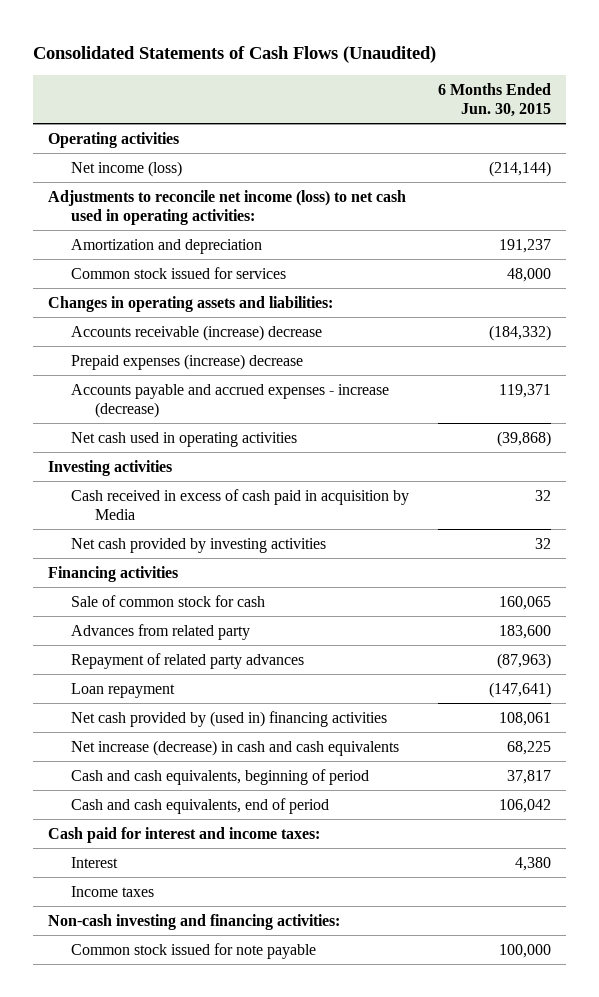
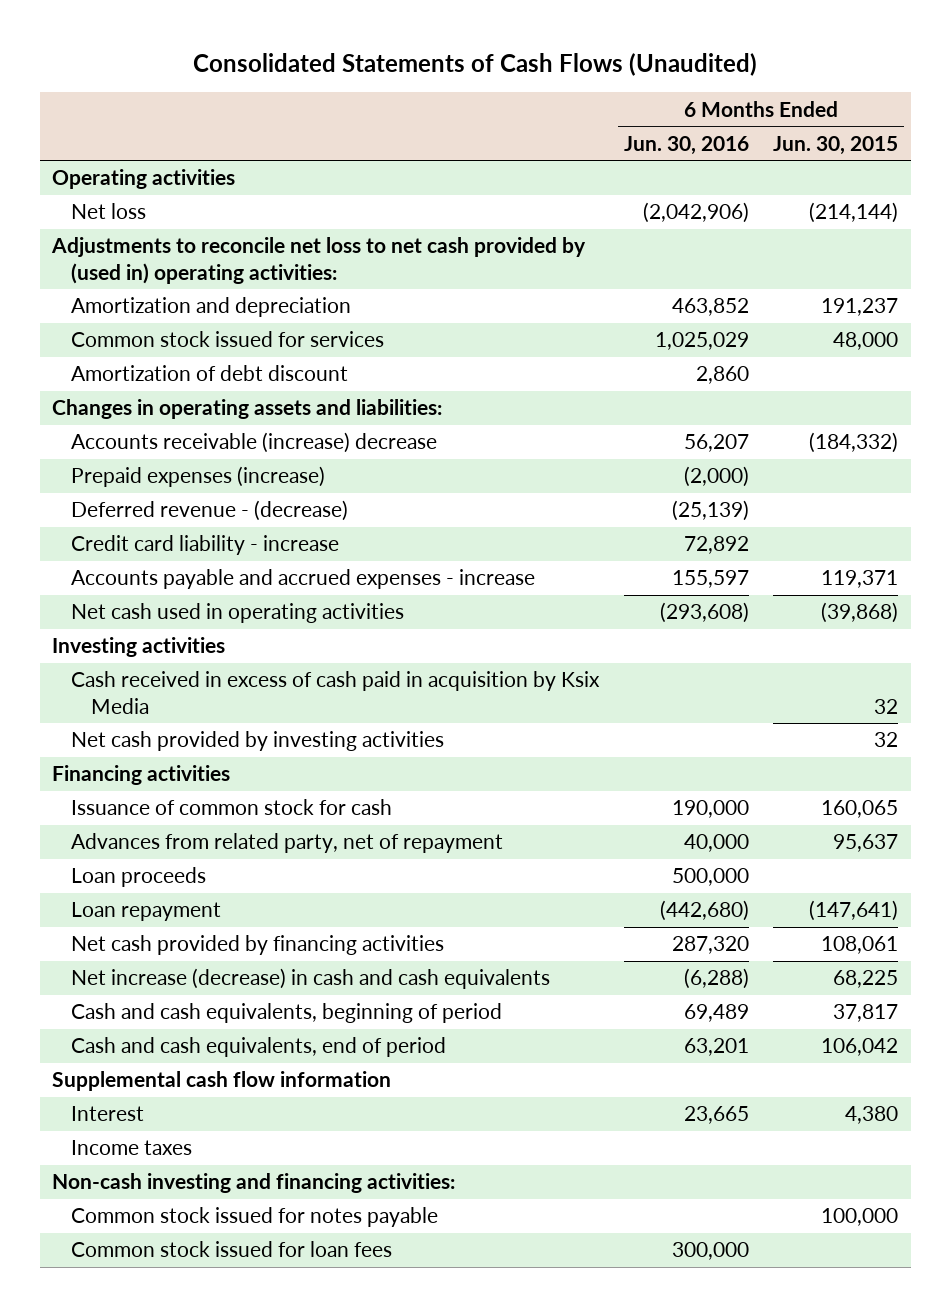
- | 6 Months Ended Jun. 30, 2015
+ | 6 Months Ended Jun. 30, 2016 | 6 Months Ended Jun. 30, 2015
- Net income (loss) | (214,144)
- Adjustments to reconcile net income (loss) to net cash used in operating activities:
+ Net loss | (2,042,906) | (214,144)
+ Adjustments to reconcile net loss to net cash provided by (used in) operating activities:
+ Amortization of debt discount | 2,860 |
- Prepaid expenses (increase) decrease
- Accounts payable and accrued expenses - increase (decrease) | 119,371
+ Prepaid expenses (increase) | (2,000) |
+ Deferred revenue - (decrease) | (25,139) |
+ Credit card liability - increase | 72,892 |
+ Accounts payable and accrued expenses - increase | 155,597 | 119,371
- Cash received in excess of cash paid in acquisition by Media | 32
+ Cash received in excess of cash paid in acquisition by Ksix Media | | 32
- Sale of common stock for cash | 160,065
- Advances from related party | 183,600
- Repayment of related party advances | (87,963)
+ Issuance of common stock for cash | 190,000 | 160,065
+ Advances from related party, net of repayment | 40,000 | 95,637
+ Loan proceeds | 500,000 |
- Net cash provided by (used in) financing activities | 108,061
+ Net cash provided by financing activities | 287,320 | 108,061
- Cash paid for interest and income taxes:
+ Supplemental cash flow information
- Common stock issued for note payable | 100,000
+ Common stock issued for notes payable | | 100,000
+ Common stock issued for loan fees | 300,000 |

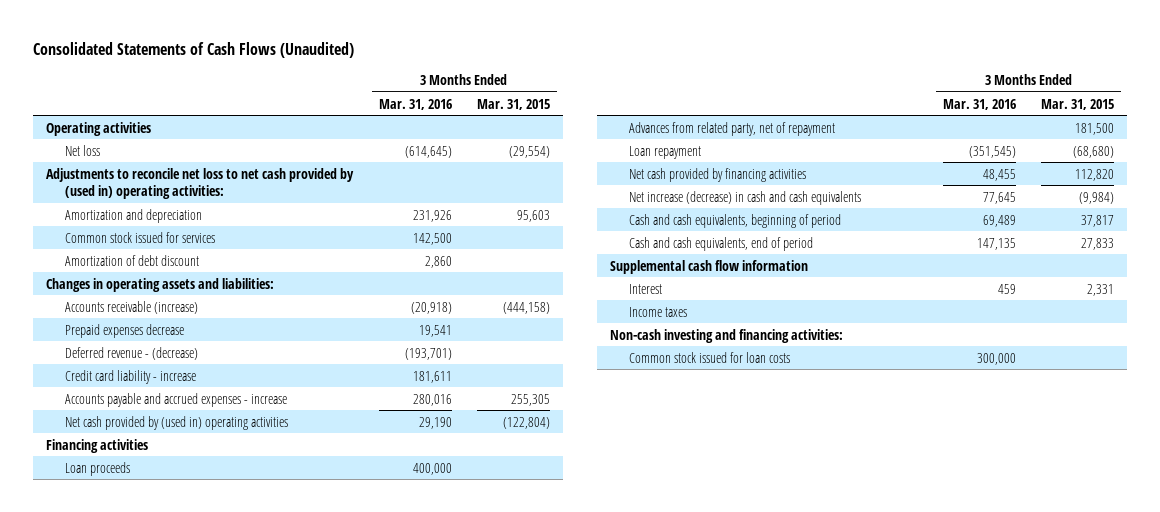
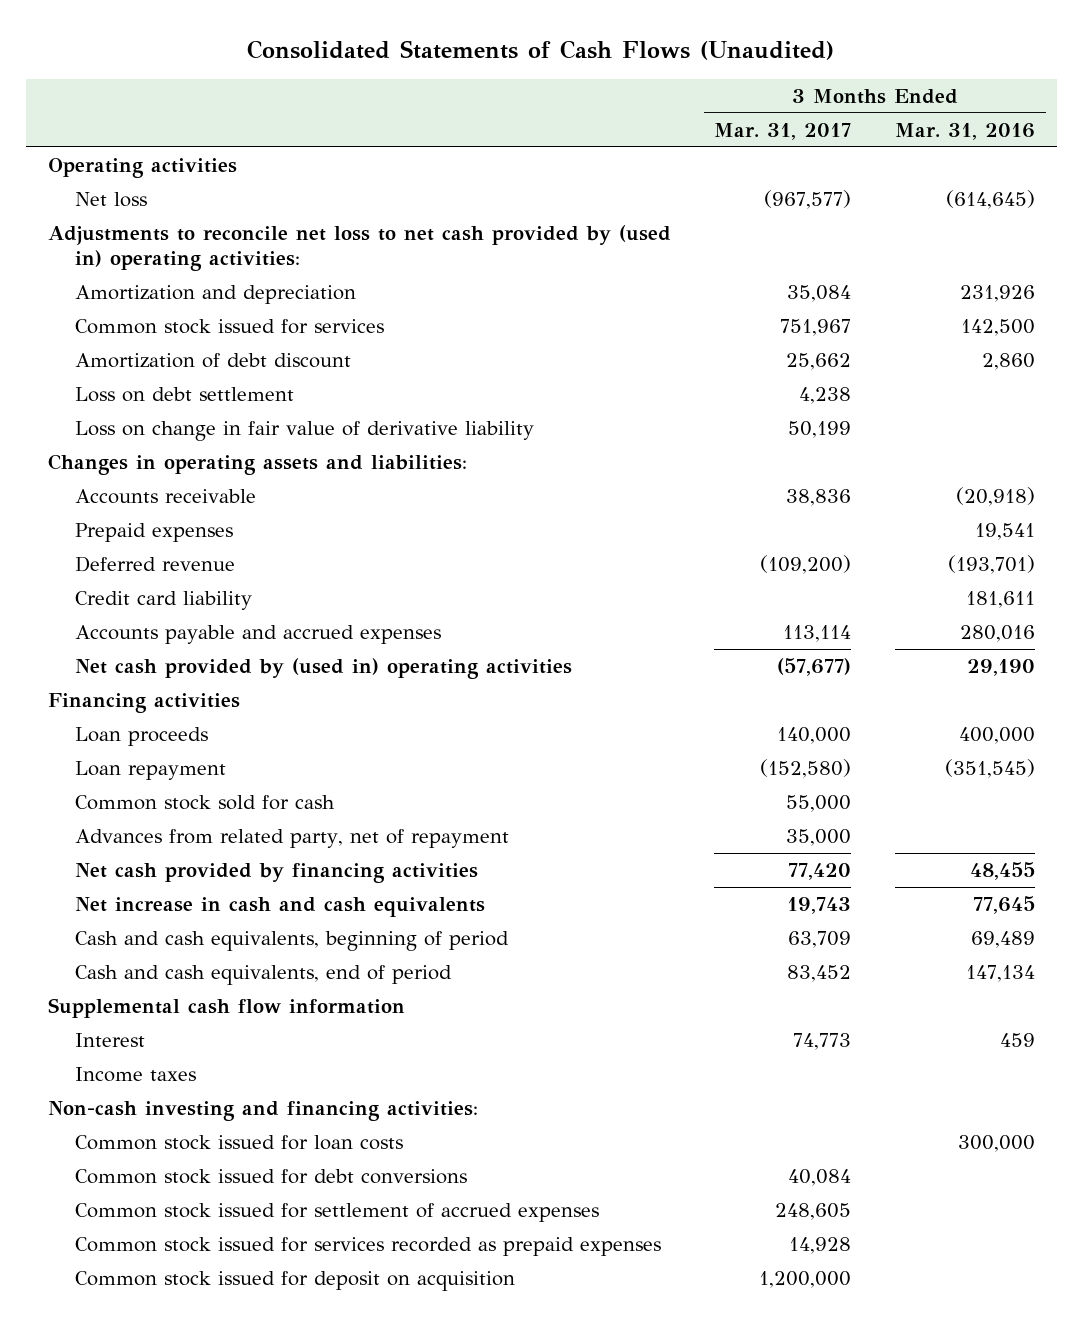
- | 3 Months Ended Mar. 31, 2016 | 3 Months Ended Mar. 31, 2015
+ | 3 Months Ended Mar. 31, 2017 | 3 Months Ended Mar. 31, 2016
+ Loss on debt settlement | 4,238 |
+ Loss on change in fair value of derivative liability | 50,199 |
- Accounts receivable (increase) | (20,918) | (444,158)
- Prepaid expenses decrease | 19,541 |
- Deferred revenue - (decrease) | (193,701) |
- Credit card liability - increase | 181,611 |
- Accounts payable and accrued expenses - increase | 280,016 | 255,305
+ Accounts receivable | 38,836 | (20,918)
+ Prepaid expenses | | 19,541
+ Deferred revenue | (109,200) | (193,701)
+ Credit card liability | | 181,611
+ Accounts payable and accrued expenses | 113,114 | 280,016
+ Common stock sold for cash | 55,000 |
moved down: Advances from related party, net of repayment | 35,000 |
- Net increase (decrease) in cash and cash equivalents | 77,645 | (9,984)
+ Net increase in cash and cash equivalents | 19,743 | 77,645
- Cash and cash equivalents, end of period | 147,135 | 27,833
+ Cash and cash equivalents, end of period | 83,452 | 147,134
+ Common stock issued for debt conversions | 40,084 |
+ Common stock issued for settlement of accrued expenses | 248,605 |
+ Common stock issued for services recorded as prepaid expenses | 14,928 |
+ Common stock issued for deposit on acquisition | 1,200,000 |

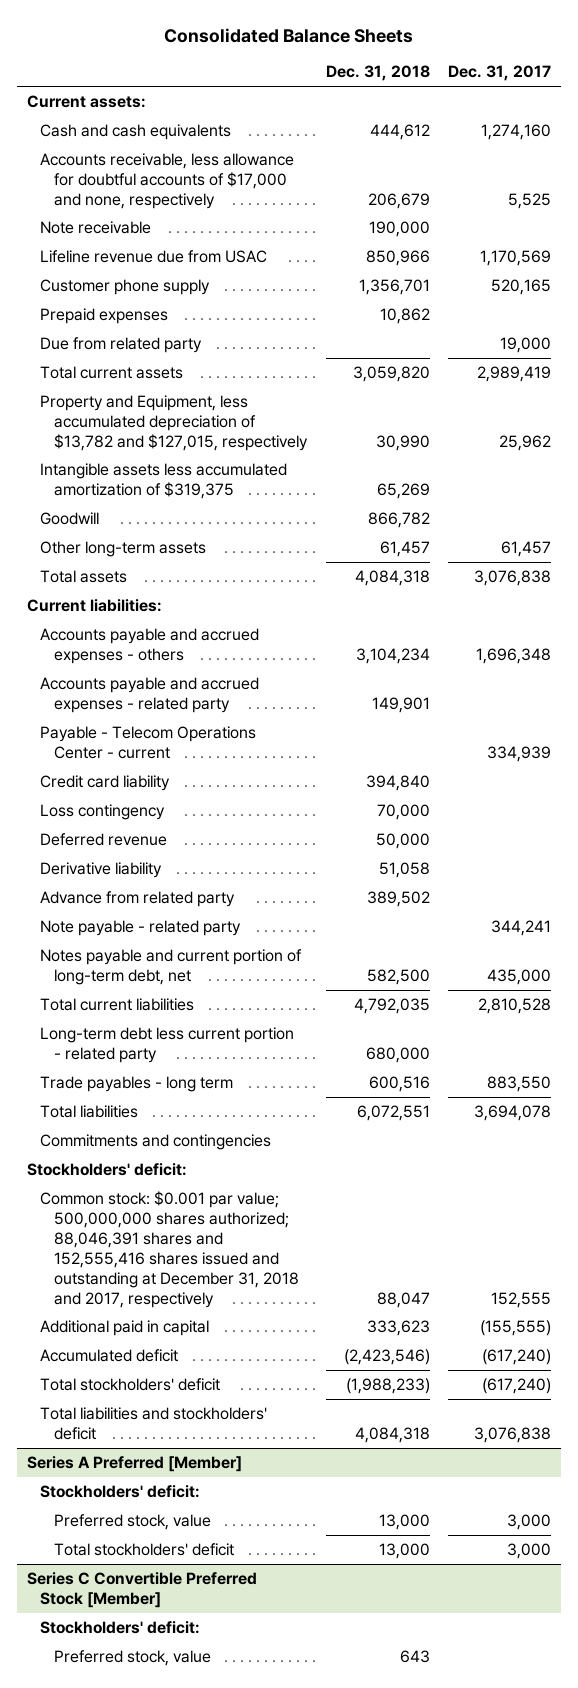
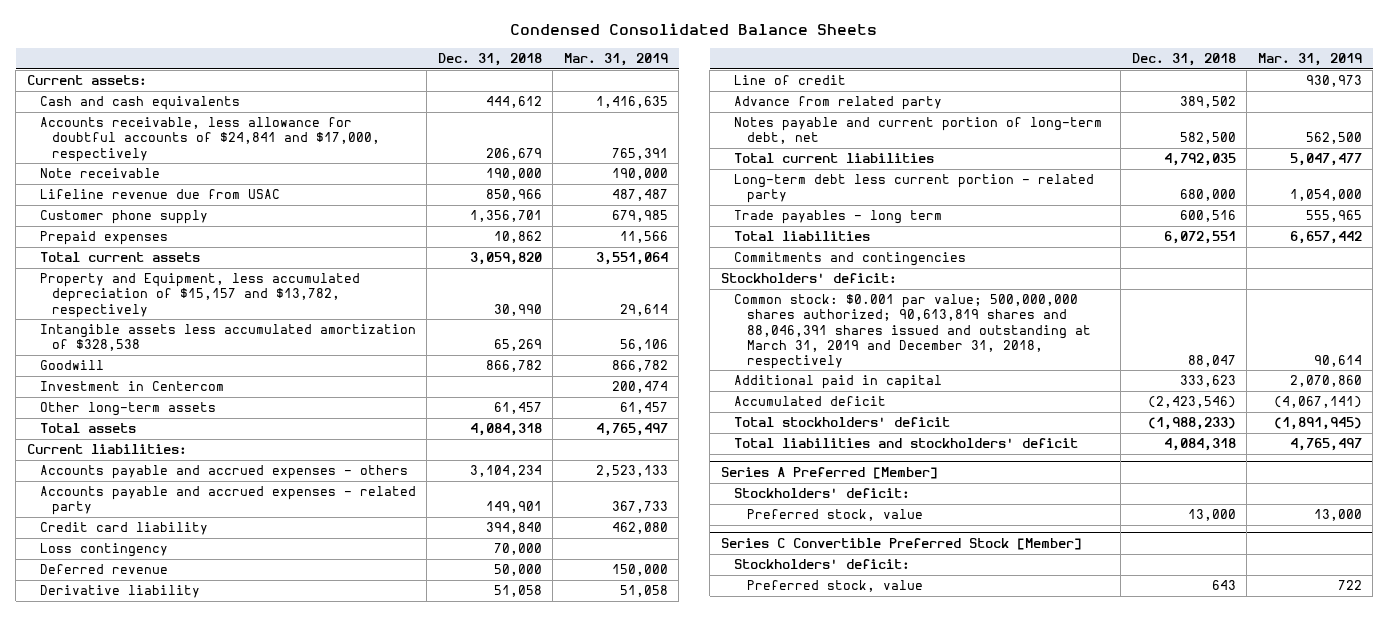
- Consolidated Balance Sheets
+ Condensed Consolidated Balance Sheets
- | Dec. 31, 2018 | Dec. 31, 2017
+ | Dec. 31, 2018 | Mar. 31, 2019
- Accounts receivable, less allowance for doubtful accounts of $17,000 and none, respectively | 206,679 | 5,525
+ Accounts receivable, less allowance for doubtful accounts of $24,841 and $17,000, respectively | 206,679 | 765,391
- Due from related party | | 19,000
- Property and Equipment, less accumulated depreciation of $13,782 and $127,015, respectively | 30,990 | 25,962
- Intangible assets less accumulated amortization of $319,375 | 65,269 |
+ Property and Equipment, less accumulated depreciation of $15,157 and $13,782, respectively | 30,990 | 29,614
+ Intangible assets less accumulated amortization of $328,538 | 65,269 | 56,106
+ Investment in Centercom | | 200,474
- Payable - Telecom Operations Center - current | | 334,939
+ Line of credit | | 930,973
- Note payable - related party | | 344,241
- Common stock: $0.001 par value; 500,000,000 shares authorized; 88,046,391 shares and 152,555,416 shares issued and outstanding at December 31, 2018 and 2017, respectively | 88,047 | 152,555
+ Common stock: $0.001 par value; 500,000,000 shares authorized; 90,613,819 shares and 88,046,391 shares issued and outstanding at March 31, 2019 and December 31, 2018, respectively | 88,047 | 90,614
@ Series A Preferred [Member]
- Total stockholders' deficit | 13,000 | 3,000

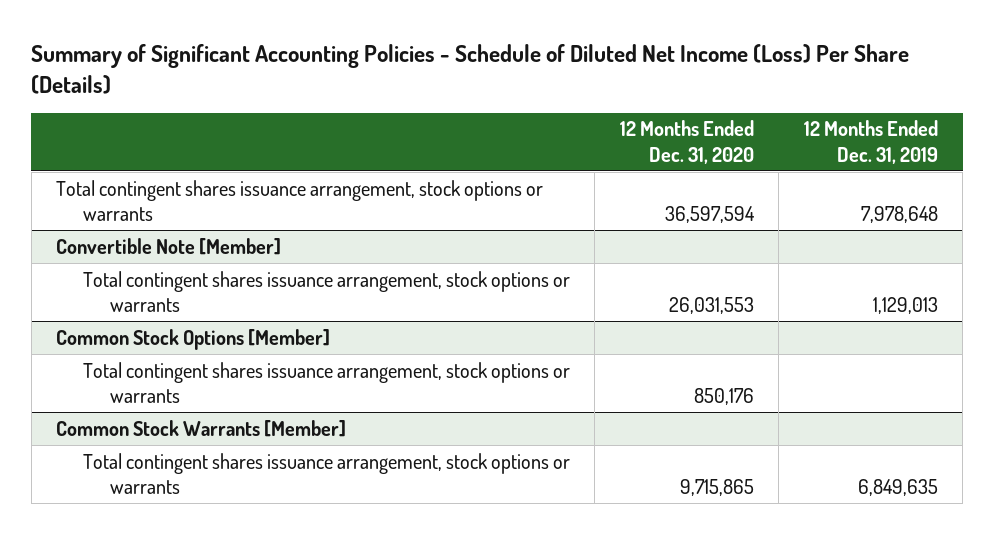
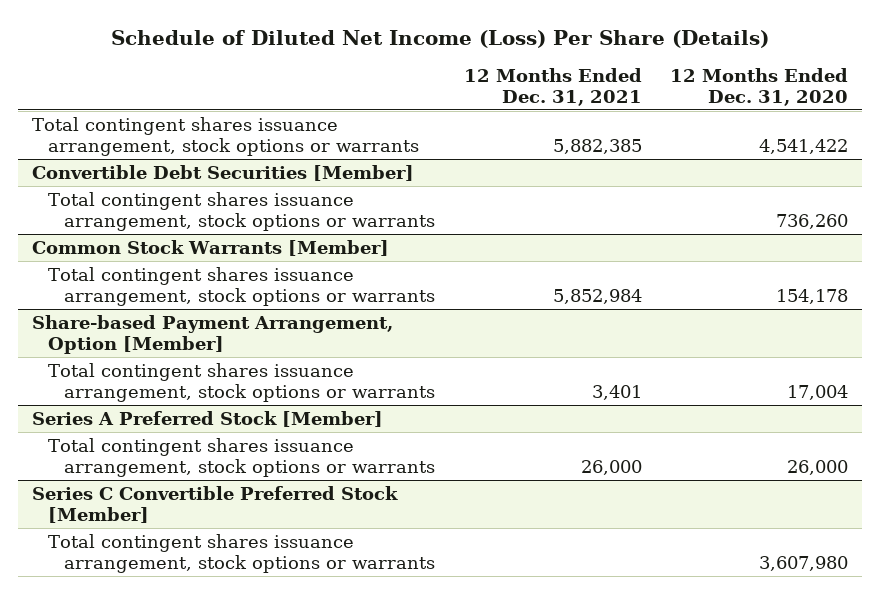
- Summary of Significant Accounting Policies - Schedule of Diluted Net Income (Loss) Per Share (Details)
+ Schedule of Diluted Net Income (Loss) Per Share (Details)
- | 12 Months Ended Dec. 31, 2020 | 12 Months Ended Dec. 31, 2019
+ | 12 Months Ended Dec. 31, 2021 | 12 Months Ended Dec. 31, 2020
- Total contingent shares issuance arrangement, stock options or warrants | 36,597,594 | 7,978,648
- Convertible Note [Member]
- Total contingent shares issuance arrangement, stock options or warrants | 26,031,553 | 1,129,013
- Common Stock Options [Member]
- Total contingent shares issuance arrangement, stock options or warrants | 850,176 |
+ Total contingent shares issuance arrangement, stock options or warrants | 5,882,385 | 4,541,422
+ Convertible Debt Securities [Member]
+ Total contingent shares issuance arrangement, stock options or warrants | | 736,260
@ Common Stock Warrants [Member]
- Total contingent shares issuance arrangement, stock options or warrants | 9,715,865 | 6,849,635
+ Total contingent shares issuance arrangement, stock options or warrants | 5,852,984 | 154,178
+ Share-based Payment Arrangement, Option [Member]
+ Total contingent shares issuance arrangement, stock options or warrants | 3,401 | 17,004
+ Series A Preferred Stock [Member]
+ Total contingent shares issuance arrangement, stock options or warrants | 26,000 | 26,000
+ Series C Convertible Preferred Stock [Member]
+ Total contingent shares issuance arrangement, stock options or warrants | | 3,607,980

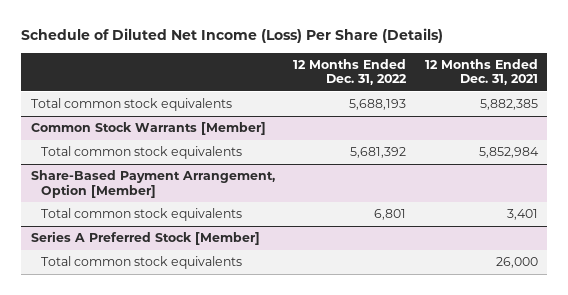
- | 12 Months Ended Dec. 31, 2021 | 12 Months Ended Dec. 31, 2020
+ | 12 Months Ended Dec. 31, 2022 | 12 Months Ended Dec. 31, 2021
- Total contingent shares issuance arrangement, stock options or warrants | 5,882,385 | 4,541,422
- Convertible Debt Securities [Member]
- Total contingent shares issuance arrangement, stock options or warrants | | 736,260
+ Total common stock equivalents | 5,688,193 | 5,882,385
@ Common Stock Warrants [Member]
- Total contingent shares issuance arrangement, stock options or warrants | 5,852,984 | 154,178
- Share-based Payment Arrangement, Option [Member]
- Total contingent shares issuance arrangement, stock options or warrants | 3,401 | 17,004
@ Common Stock Warrants [Member]
+ Total common stock equivalents | 5,681,392 | 5,852,984
+ Share-Based Payment Arrangement, Option [Member]
+ Total common stock equivalents | 6,801 | 3,401
@ Series A Preferred Stock [Member]
- Total contingent shares issuance arrangement, stock options or warrants | 26,000 | 26,000
- Series C Convertible Preferred Stock [Member]
- Total contingent shares issuance arrangement, stock options or warrants | | 3,607,980
@ Series A Preferred Stock [Member]
+ Total common stock equivalents | | 26,000

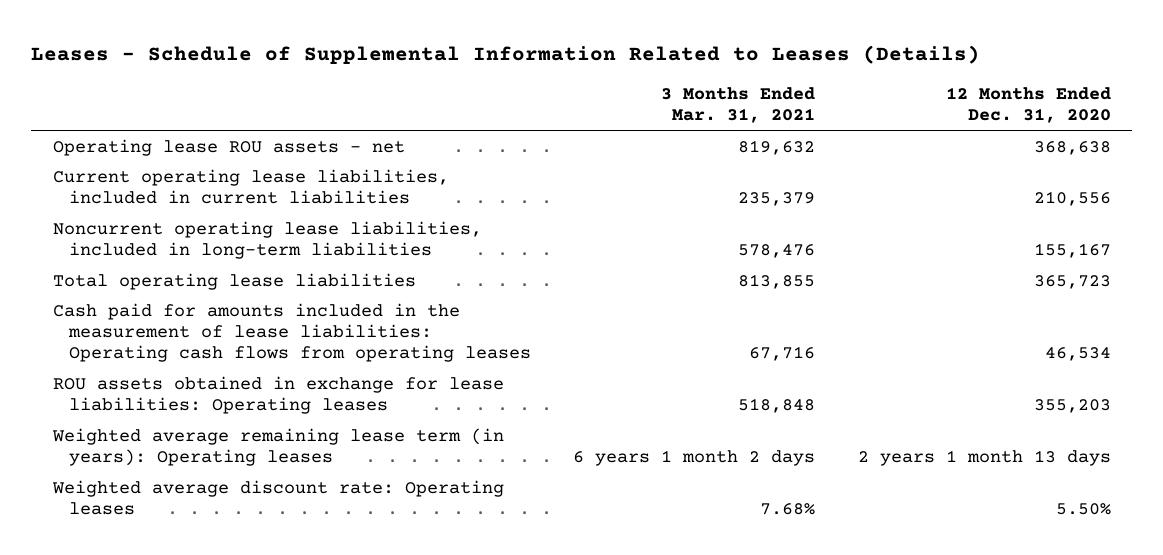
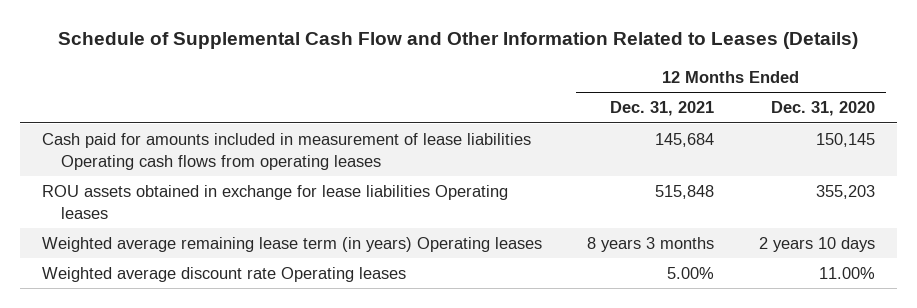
- Leases - Schedule of Supplemental Information Related to Leases (Details)
+ Schedule of Supplemental Cash Flow and Other Information Related to Leases (Details)
- | 3 Months Ended Mar. 31, 2021 | 12 Months Ended Dec. 31, 2020
+ | 12 Months Ended Dec. 31, 2021 | 12 Months Ended Dec. 31, 2020
- Operating lease ROU assets - net | 819,632 | 368,638
- Current operating lease liabilities, included in current liabilities | 235,379 | 210,556
- Noncurrent operating lease liabilities, included in long-term liabilities | 578,476 | 155,167
- Total operating lease liabilities | 813,855 | 365,723
- Cash paid for amounts included in the measurement of lease liabilities: Operating cash flows from operating leases | 67,716 | 46,534
- ROU assets obtained in exchange for lease liabilities: Operating leases | 518,848 | 355,203
- Weighted average remaining lease term (in years): Operating leases | 6 years 1 month 2 days | 2 years 1 month 13 days
- Weighted average discount rate: Operating leases | 7.68% | 5.50%
+ Cash paid for amounts included in measurement of lease liabilities Operating cash flows from operating leases | 145,684 | 150,145
+ ROU assets obtained in exchange for lease liabilities Operating leases | 515,848 | 355,203
+ Weighted average remaining lease term (in years) Operating leases | 8 years 3 months | 2 years 10 days
+ Weighted average discount rate Operating leases | 5.00% | 11.00%

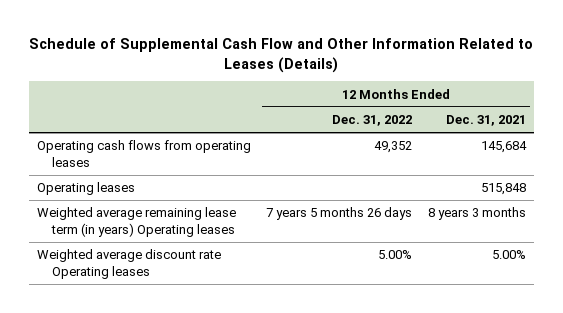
- | 12 Months Ended Dec. 31, 2021 | 12 Months Ended Dec. 31, 2020
+ | 12 Months Ended Dec. 31, 2022 | 12 Months Ended Dec. 31, 2021
- Cash paid for amounts included in measurement of lease liabilities Operating cash flows from operating leases | 145,684 | 150,145
- ROU assets obtained in exchange for lease liabilities Operating leases | 515,848 | 355,203
+ Operating cash flows from operating leases | 49,352 | 145,684
+ Operating leases | | 515,848

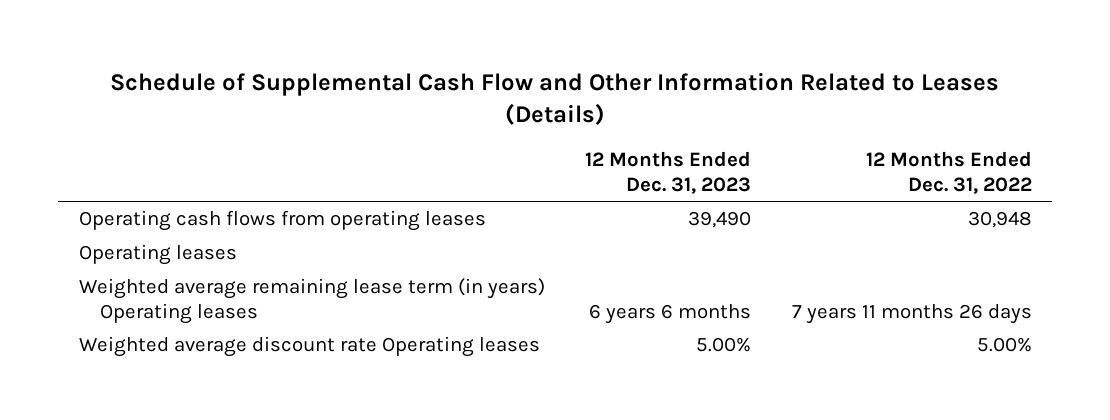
- | 12 Months Ended Dec. 31, 2022 | 12 Months Ended Dec. 31, 2021
+ | 12 Months Ended Dec. 31, 2023 | 12 Months Ended Dec. 31, 2022
- Operating cash flows from operating leases | 49,352 | 145,684
+ Operating cash flows from operating leases | 39,490 | 30,948
- Weighted average remaining lease term (in years) Operating leases | 7 years 5 months 26 days | 8 years 3 months
+ Weighted average remaining lease term (in years) Operating leases | 6 years 6 months | 7 years 11 months 26 days

